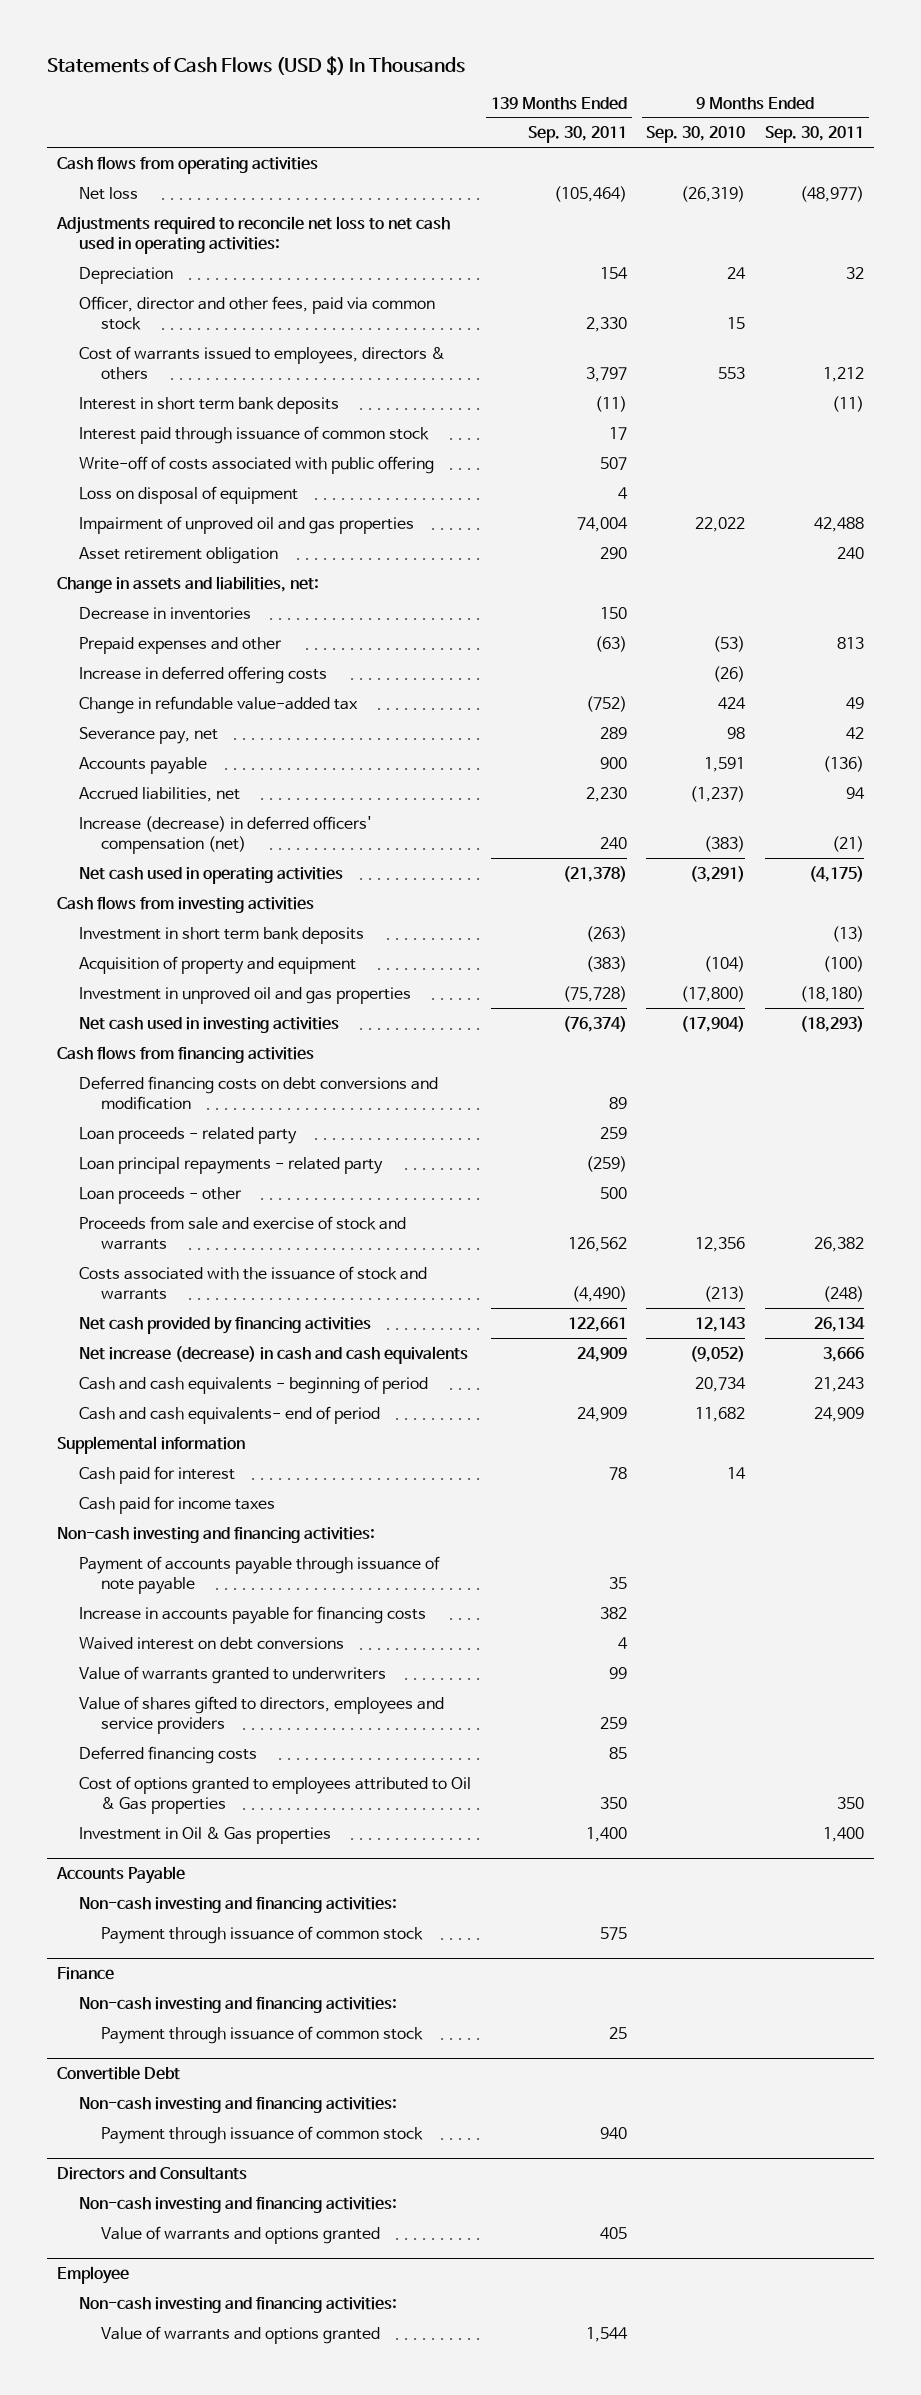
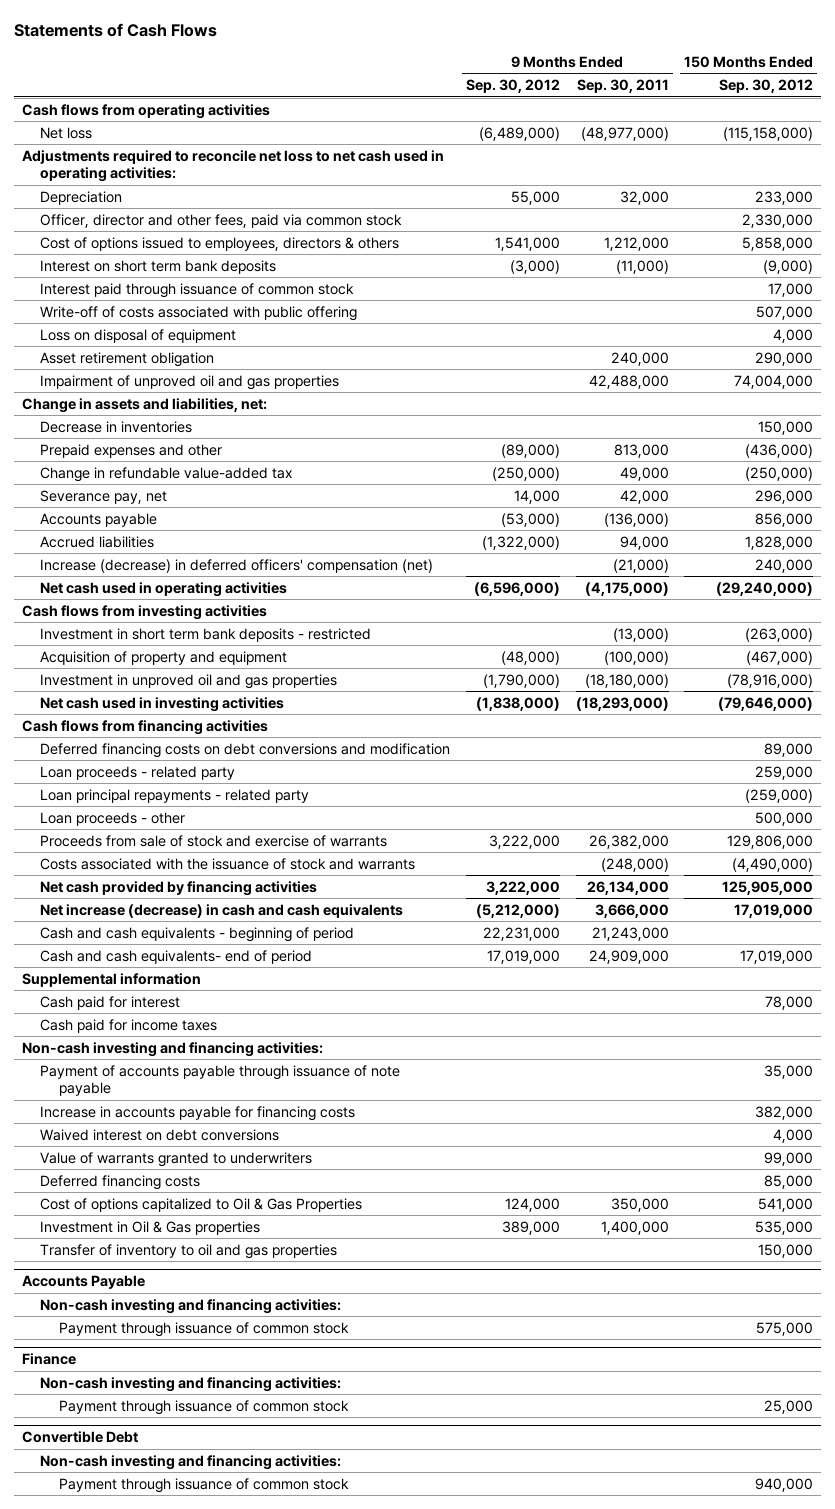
- Statements of Cash Flows (USD $) In Thousands
+ Statements of Cash Flows
- | 139 Months Ended Sep. 30, 2011 | 9 Months Ended Sep. 30, 2010 | 9 Months Ended Sep. 30, 2011
+ | 9 Months Ended Sep. 30, 2012 | 9 Months Ended Sep. 30, 2011 | 150 Months Ended Sep. 30, 2012
- Net loss | (105,464) | (26,319) | (48,977)
+ Net loss | (6,489,000) | (48,977,000) | (115,158,000)
- Depreciation | 154 | 24 | 32
+ Depreciation | 55,000 | 32,000 | 233,000
- Cost of warrants issued to employees, directors & others | 3,797 | 553 | 1,212
- Interest in short term bank deposits | (11) | | (11)
+ Cost of options issued to employees, directors & others | 1,541,000 | 1,212,000 | 5,858,000
+ Interest on short term bank deposits | (3,000) | (11,000) | (9,000)
- Impairment of unproved oil and gas properties | 74,004 | 22,022 | 42,488
- Asset retirement obligation | 290 | | 240
+ Asset retirement obligation | | 240,000 | 290,000
+ Impairment of unproved oil and gas properties | | 42,488,000 | 74,004,000
- Prepaid expenses and other | (63) | (53) | 813
- Increase in deferred offering costs | | (26) |
- Change in refundable value-added tax | (752) | 424 | 49
- Severance pay, net | 289 | 98 | 42
- Accounts payable | 900 | 1,591 | (136)
- Accrued liabilities, net | 2,230 | (1,237) | 94
- Increase (decrease) in deferred officers' compensation (net) | 240 | (383) | (21)
- Net cash used in operating activities | (21,378) | (3,291) | (4,175)
+ Prepaid expenses and other | (89,000) | 813,000 | (436,000)
+ Change in refundable value-added tax | (250,000) | 49,000 | (250,000)
+ Severance pay, net | 14,000 | 42,000 | 296,000
+ Accounts payable | (53,000) | (136,000) | 856,000
+ Accrued liabilities | (1,322,000) | 94,000 | 1,828,000
+ Increase (decrease) in deferred officers' compensation (net) | | (21,000) | 240,000
+ Net cash used in operating activities | (6,596,000) | (4,175,000) | (29,240,000)
- Investment in short term bank deposits | (263) | | (13)
- Acquisition of property and equipment | (383) | (104) | (100)
- Investment in unproved oil and gas properties | (75,728) | (17,800) | (18,180)
- Net cash used in investing activities | (76,374) | (17,904) | (18,293)
+ Investment in short term bank deposits - restricted | | (13,000) | (263,000)
+ Acquisition of property and equipment | (48,000) | (100,000) | (467,000)
+ Investment in unproved oil and gas properties | (1,790,000) | (18,180,000) | (78,916,000)
+ Net cash used in investing activities | (1,838,000) | (18,293,000) | (79,646,000)
- Proceeds from sale and exercise of stock and warrants | 126,562 | 12,356 | 26,382
- Costs associated with the issuance of stock and warrants | (4,490) | (213) | (248)
- Net cash provided by financing activities | 122,661 | 12,143 | 26,134
- Net increase (decrease) in cash and cash equivalents | 24,909 | (9,052) | 3,666
- Cash and cash equivalents - beginning of period | | 20,734 | 21,243
- Cash and cash equivalents- end of period | 24,909 | 11,682 | 24,909
+ Proceeds from sale of stock and exercise of warrants | 3,222,000 | 26,382,000 | 129,806,000
+ Costs associated with the issuance of stock and warrants | | (248,000) | (4,490,000)
+ Net cash provided by financing activities | 3,222,000 | 26,134,000 | 125,905,000
+ Net increase (decrease) in cash and cash equivalents | (5,212,000) | 3,666,000 | 17,019,000
+ Cash and cash equivalents - beginning of period | 22,231,000 | 21,243,000 |
+ Cash and cash equivalents- end of period | 17,019,000 | 24,909,000 | 17,019,000
- Value of shares gifted to directors, employees and service providers | 259 | |
- Cost of options granted to employees attributed to Oil & Gas properties | 350 | | 350
- Investment in Oil & Gas properties | 1,400 | | 1,400
+ Cost of options capitalized to Oil & Gas Properties | 124,000 | 350,000 | 541,000
+ Investment in Oil & Gas properties | 389,000 | 1,400,000 | 535,000
+ Transfer of inventory to oil and gas properties | | | 150,000
- Directors and Consultants
- Non-cash investing and financing activities:
- Value of warrants and options granted | 405 | |
- Employee
- Non-cash investing and financing activities:
- Value of warrants and options granted | 1,544 | |

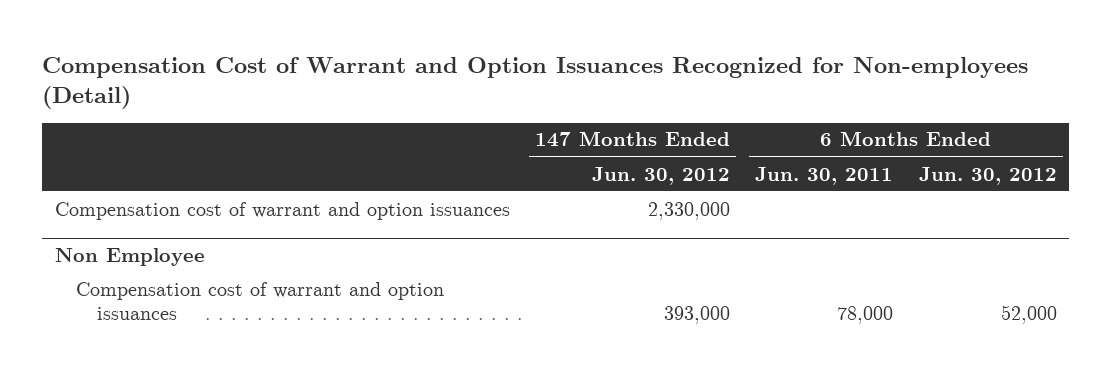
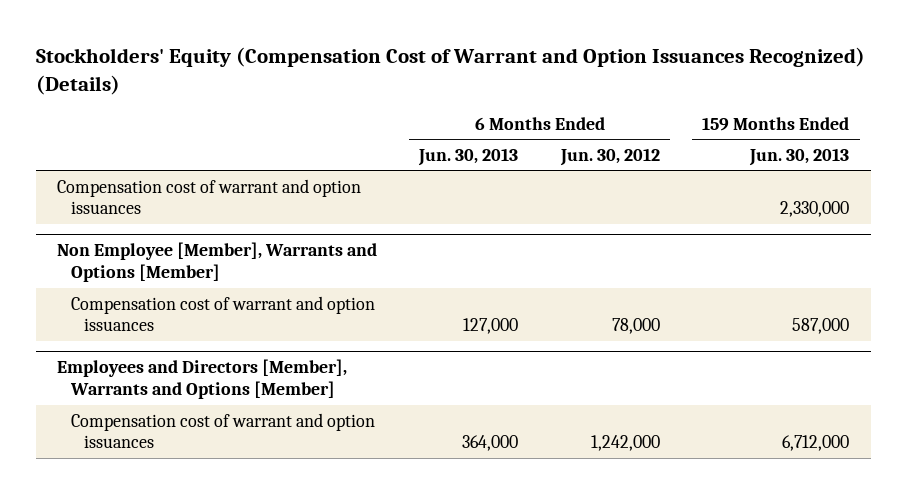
- Compensation Cost of Warrant and Option Issuances Recognized for Non-employees (Detail)
+ Stockholders' Equity (Compensation Cost of Warrant and Option Issuances Recognized) (Details)
- | 147 Months Ended Jun. 30, 2012 | 6 Months Ended Jun. 30, 2011 | 6 Months Ended Jun. 30, 2012
+ | 6 Months Ended Jun. 30, 2013 | 6 Months Ended Jun. 30, 2012 | 159 Months Ended Jun. 30, 2013
- Non Employee
- Compensation cost of warrant and option issuances | 393,000 | 78,000 | 52,000
+ Non Employee [Member], Warrants and Options [Member]
+ Compensation cost of warrant and option issuances | 127,000 | 78,000 | 587,000
+ Employees and Directors [Member], Warrants and Options [Member]
+ Compensation cost of warrant and option issuances | 364,000 | 1,242,000 | 6,712,000

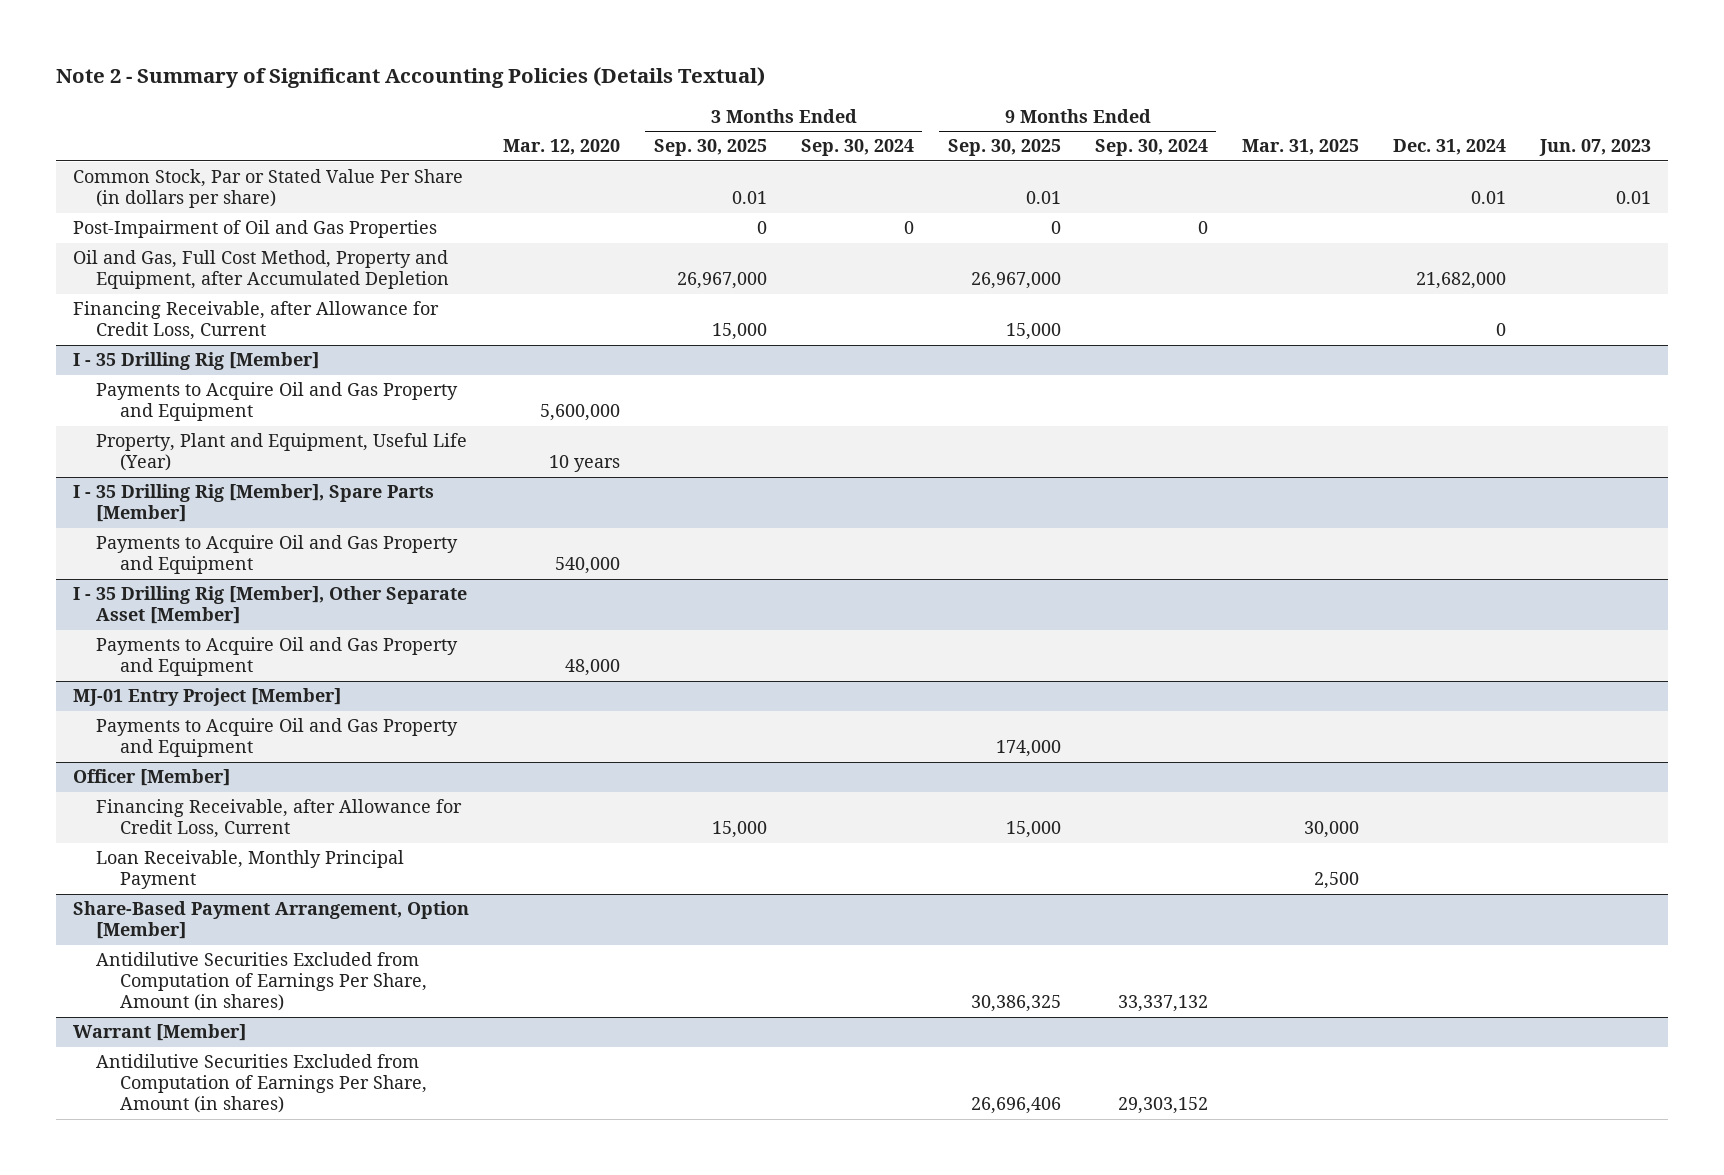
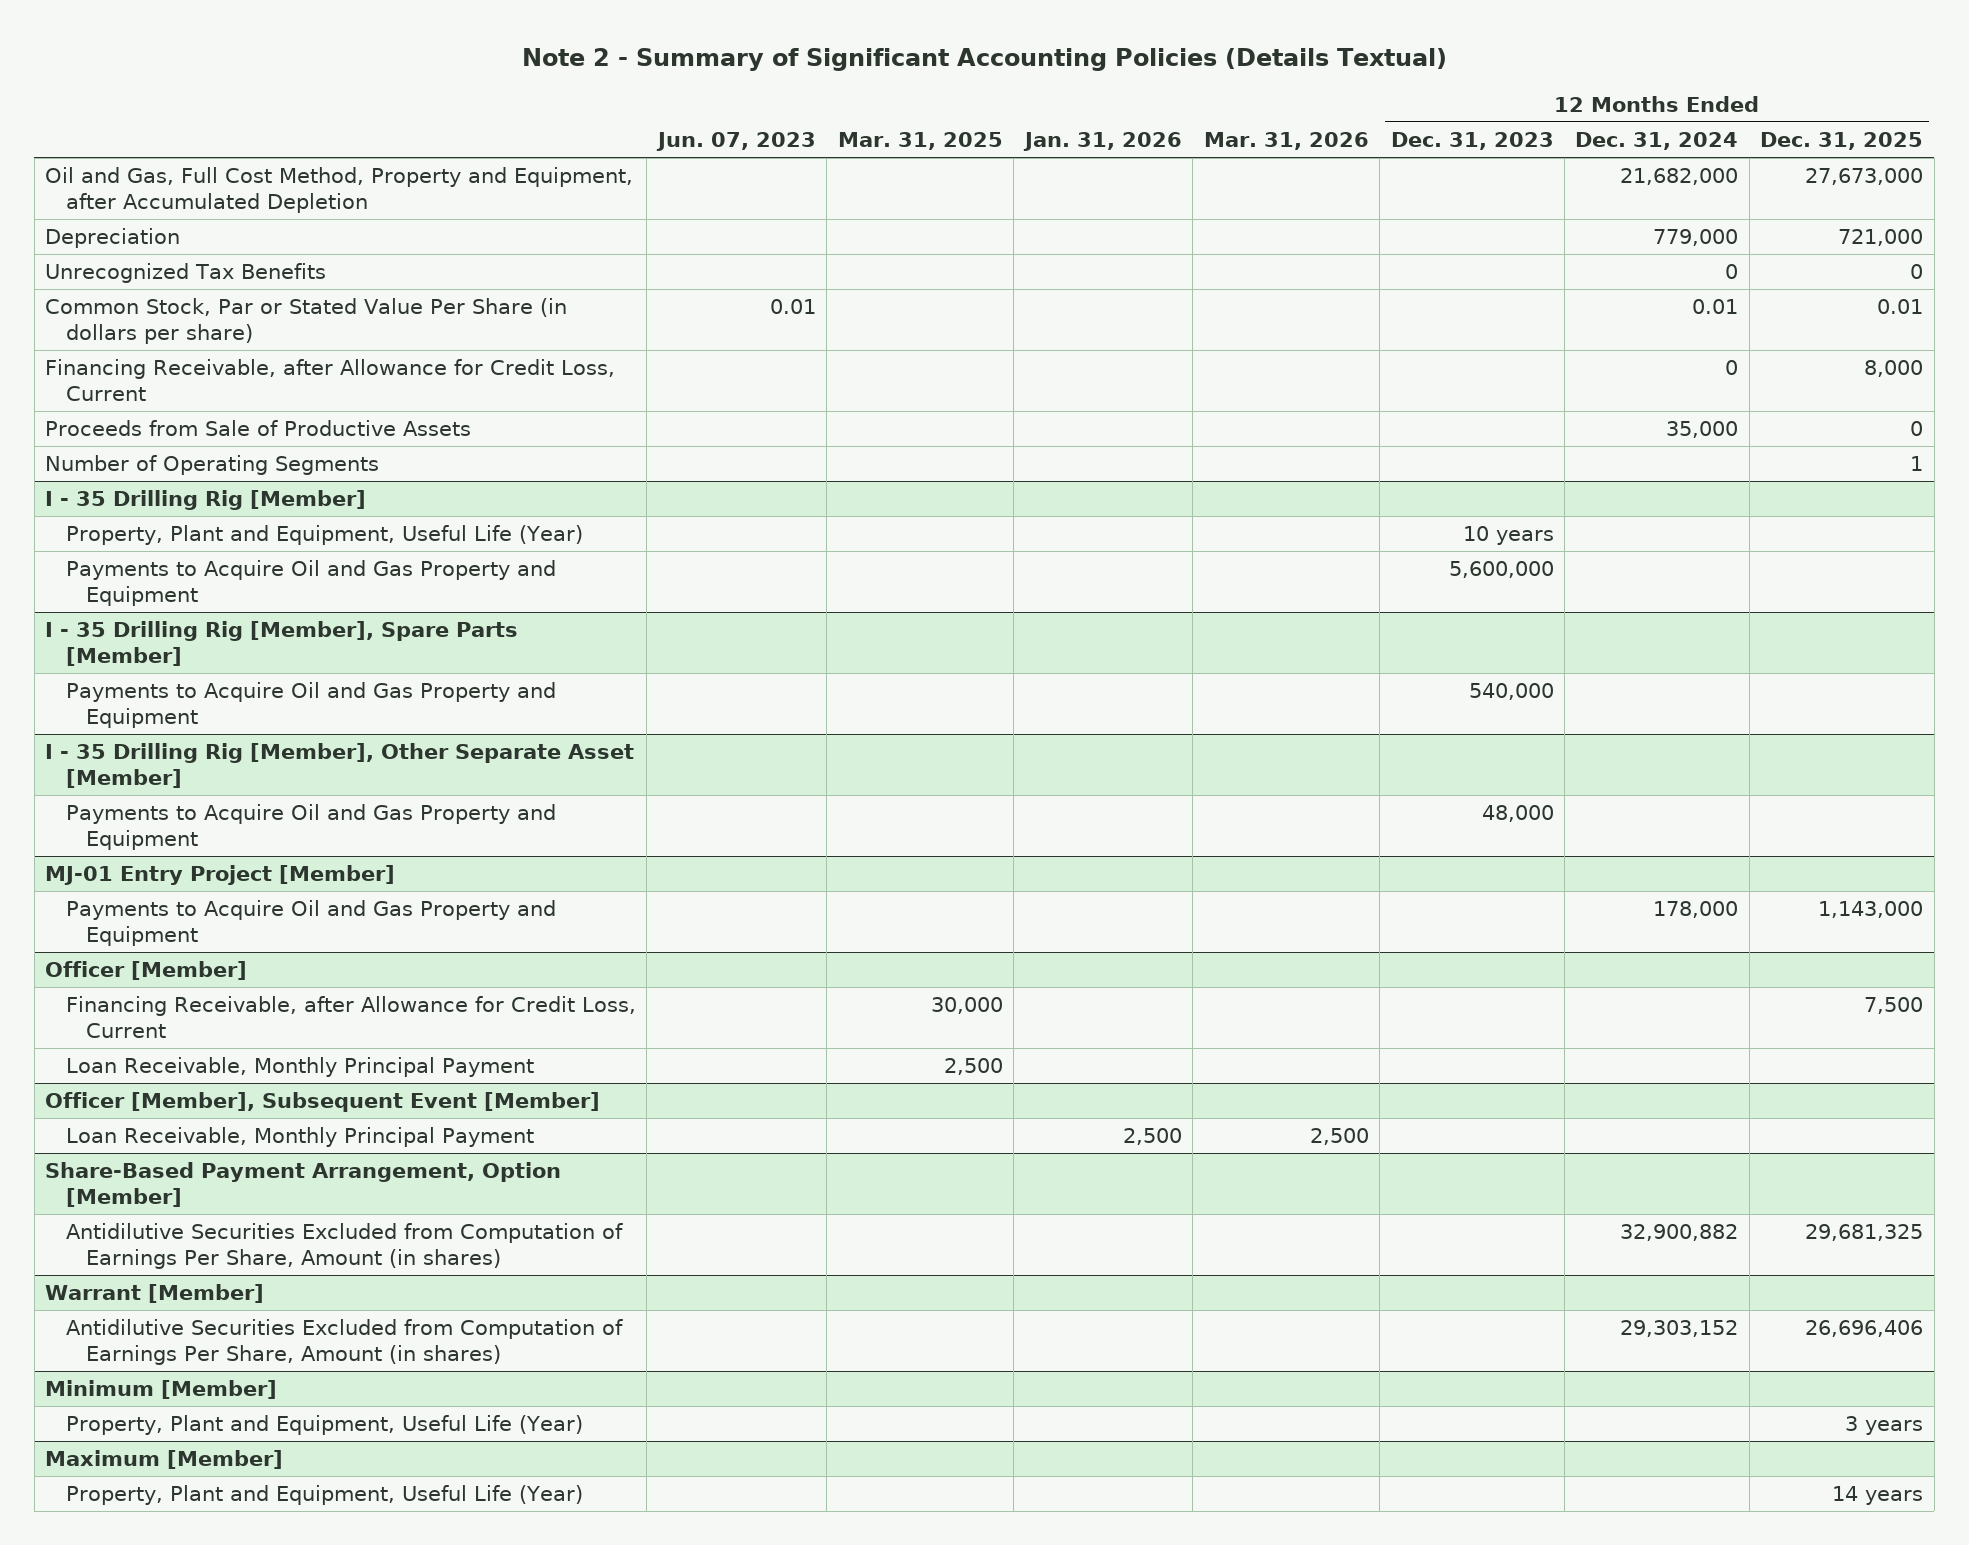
- | Mar. 12, 2020 | 3 Months Ended Sep. 30, 2025 | 3 Months Ended Sep. 30, 2024 | 9 Months Ended Sep. 30, 2025 | 9 Months Ended Sep. 30, 2024 | Mar. 31, 2025 | Dec. 31, 2024 | Jun. 07, 2023
+ | Jun. 07, 2023 | Mar. 31, 2025 | Jan. 31, 2026 | Mar. 31, 2026 | 12 Months Ended Dec. 31, 2023 | 12 Months Ended Dec. 31, 2024 | 12 Months Ended Dec. 31, 2025
- Post-Impairment of Oil and Gas Properties | | 0 | 0 | 0 | 0 | | |
+ Depreciation | | | | | | 779,000 | 721,000
+ Unrecognized Tax Benefits | | | | | | 0 | 0
moved down: Common Stock, Par or Stated Value Per Share (in dollars per share) | 0.01 | | | | | 0.01 | 0.01
+ Proceeds from Sale of Productive Assets | | | | | | 35,000 | 0
+ Number of Operating Segments | | | | | | | 1
@ I - 35 Drilling Rig [Member]
moved down: Payments to Acquire Oil and Gas Property and Equipment | | | | | 5,600,000 | |
+ Officer [Member], Subsequent Event [Member]
+ Loan Receivable, Monthly Principal Payment | | | 2,500 | 2,500 | | |
+ Minimum [Member]
+ Property, Plant and Equipment, Useful Life (Year) | | | | | | | 3 years
+ Maximum [Member]
+ Property, Plant and Equipment, Useful Life (Year) | | | | | | | 14 years

